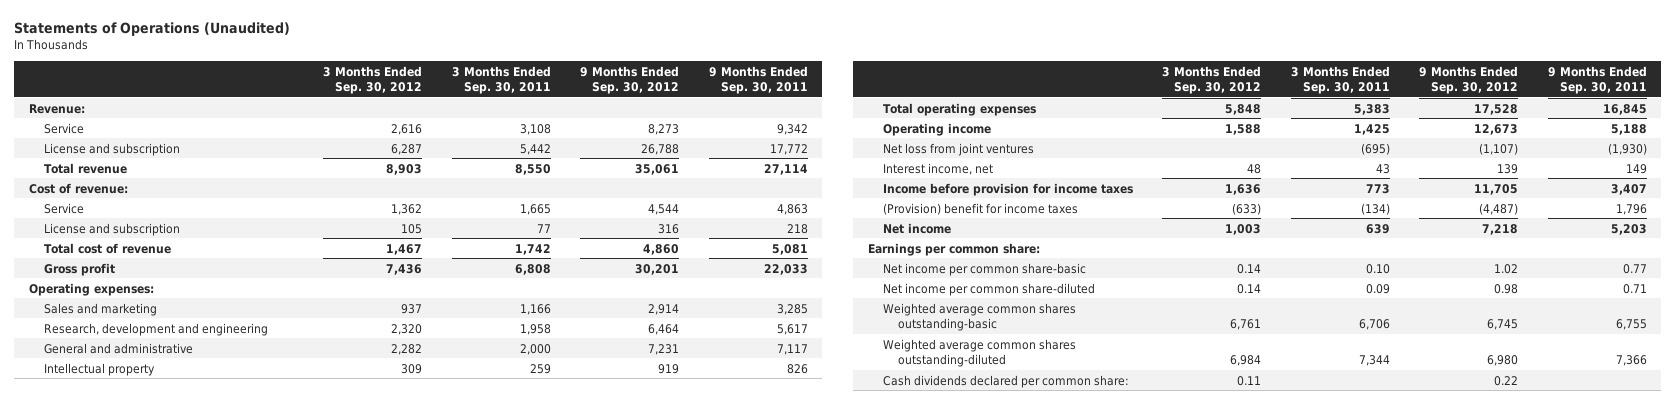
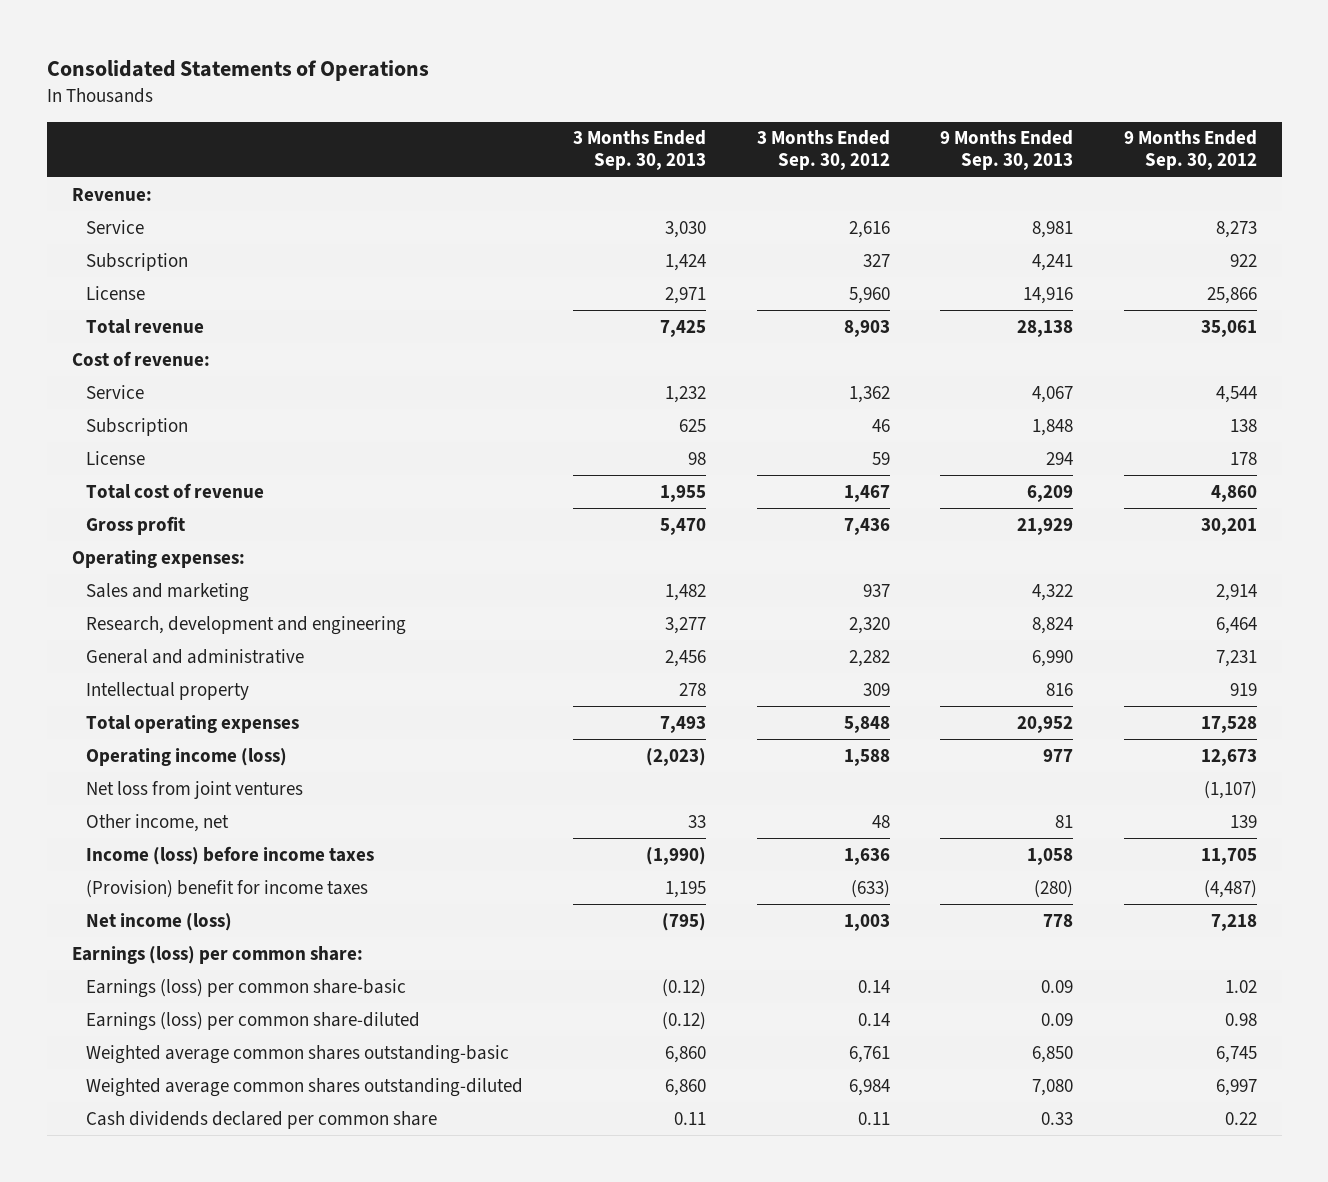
- Statements of Operations (Unaudited)
+ Consolidated Statements of Operations
- | 3 Months Ended Sep. 30, 2012 | 3 Months Ended Sep. 30, 2011 | 9 Months Ended Sep. 30, 2012 | 9 Months Ended Sep. 30, 2011
+ | 3 Months Ended Sep. 30, 2013 | 3 Months Ended Sep. 30, 2012 | 9 Months Ended Sep. 30, 2013 | 9 Months Ended Sep. 30, 2012
- License and subscription | 6,287 | 5,442 | 26,788 | 17,772
+ Subscription | 1,424 | 327 | 4,241 | 922
+ License | 2,971 | 5,960 | 14,916 | 25,866
- License and subscription | 105 | 77 | 316 | 218
+ Subscription | 625 | 46 | 1,848 | 138
+ License | 98 | 59 | 294 | 178
- Operating income | 1,588 | 1,425 | 12,673 | 5,188
+ Operating income (loss) | (2,023) | 1,588 | 977 | 12,673
- Interest income, net | 48 | 43 | 139 | 149
- Income before provision for income taxes | 1,636 | 773 | 11,705 | 3,407
+ Other income, net | 33 | 48 | 81 | 139
+ Income (loss) before income taxes | (1,990) | 1,636 | 1,058 | 11,705
- Net income | 1,003 | 639 | 7,218 | 5,203
- Earnings per common share:
- Net income per common share-basic | 0.14 | 0.10 | 1.02 | 0.77
- Net income per common share-diluted | 0.14 | 0.09 | 0.98 | 0.71
+ Net income (loss) | (795) | 1,003 | 778 | 7,218
+ Earnings (loss) per common share:
+ Earnings (loss) per common share-basic | (0.12) | 0.14 | 0.09 | 1.02
+ Earnings (loss) per common share-diluted | (0.12) | 0.14 | 0.09 | 0.98
- Weighted average common shares outstanding-diluted | 6,984 | 7,344 | 6,980 | 7,366
- Cash dividends declared per common share: | 0.11 | | 0.22 |
+ Weighted average common shares outstanding-diluted | 6,860 | 6,984 | 7,080 | 6,997
+ Cash dividends declared per common share | 0.11 | 0.11 | 0.33 | 0.22

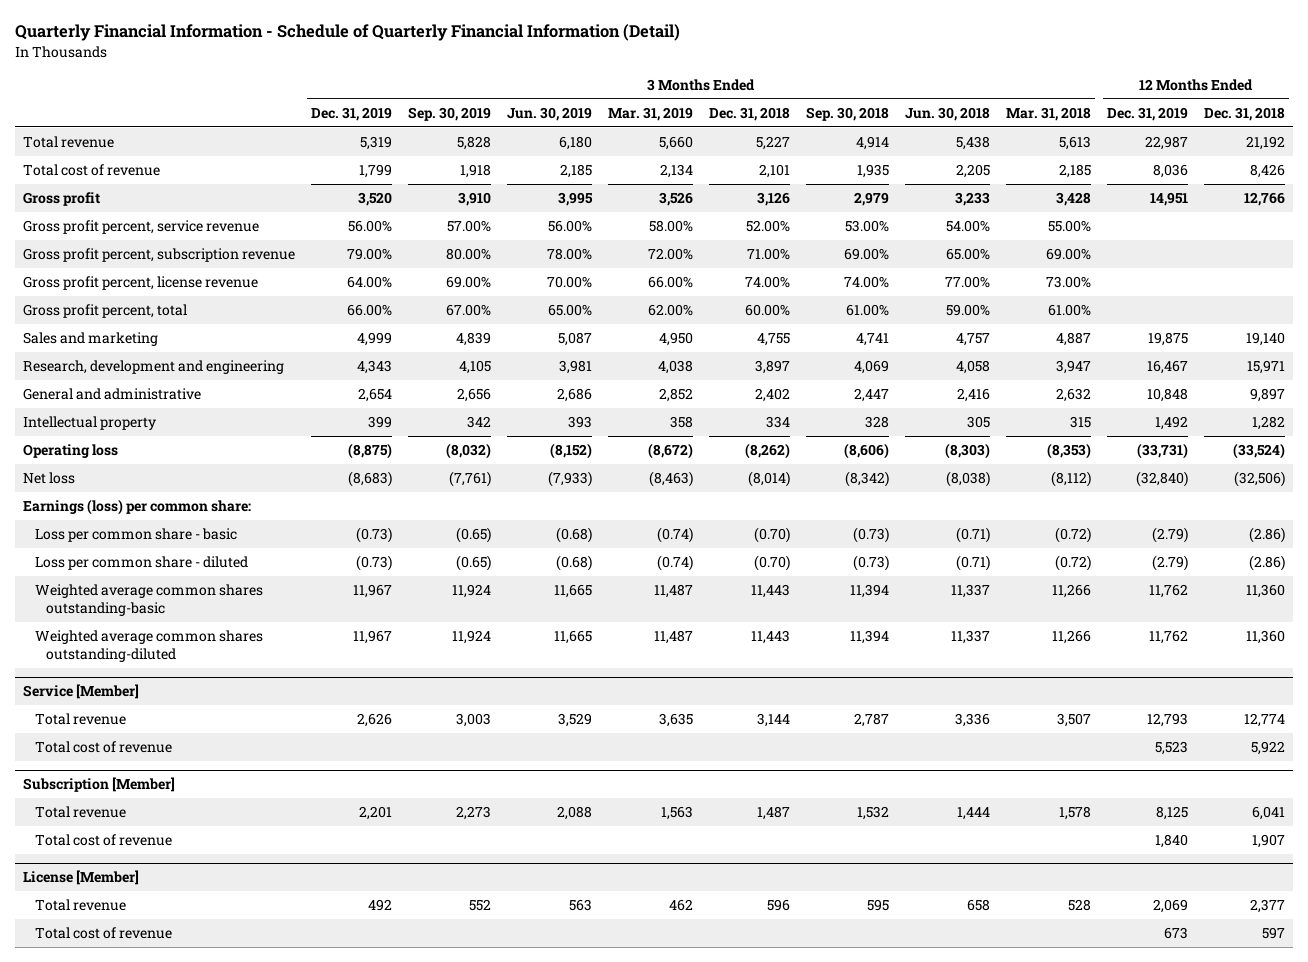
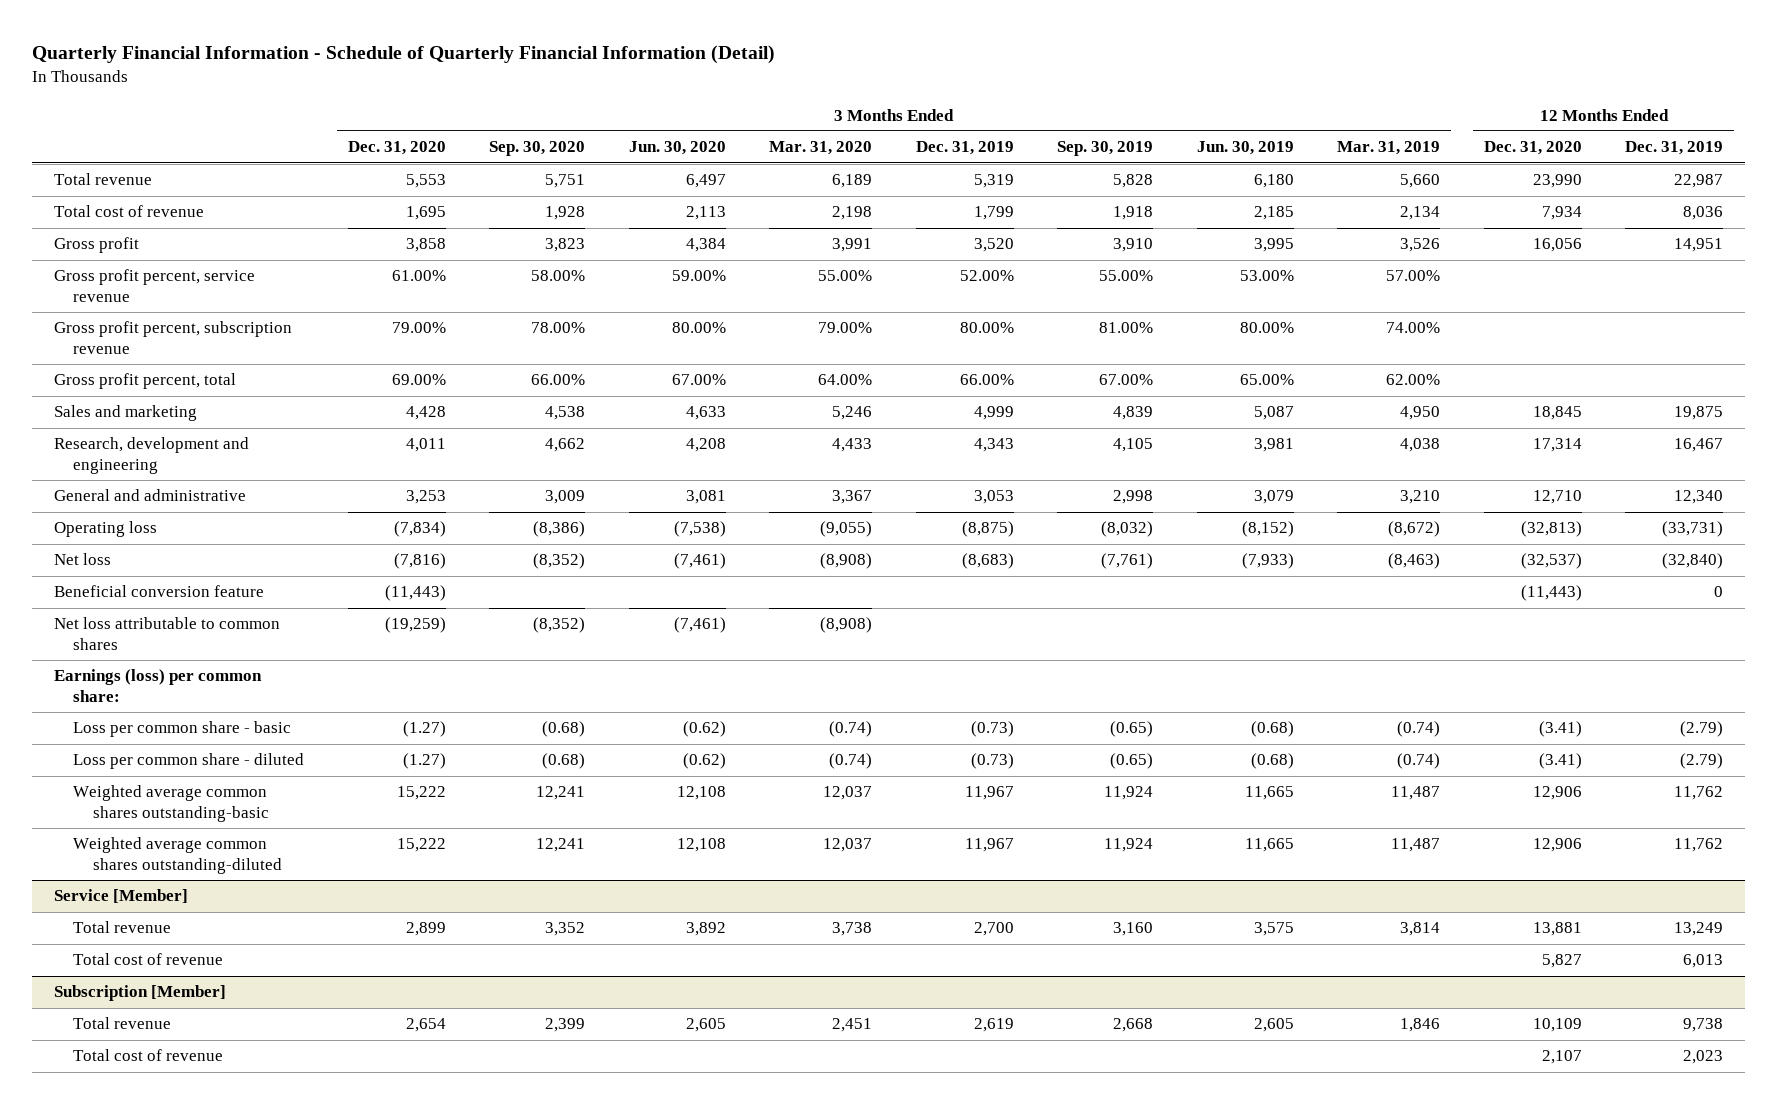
- | 3 Months Ended Dec. 31, 2019 | 3 Months Ended Sep. 30, 2019 | 3 Months Ended Jun. 30, 2019 | 3 Months Ended Mar. 31, 2019 | 3 Months Ended Dec. 31, 2018 | 3 Months Ended Sep. 30, 2018 | 3 Months Ended Jun. 30, 2018 | 3 Months Ended Mar. 31, 2018 | 12 Months Ended Dec. 31, 2019 | 12 Months Ended Dec. 31, 2018
+ | 3 Months Ended Dec. 31, 2020 | 3 Months Ended Sep. 30, 2020 | 3 Months Ended Jun. 30, 2020 | 3 Months Ended Mar. 31, 2020 | 3 Months Ended Dec. 31, 2019 | 3 Months Ended Sep. 30, 2019 | 3 Months Ended Jun. 30, 2019 | 3 Months Ended Mar. 31, 2019 | 12 Months Ended Dec. 31, 2020 | 12 Months Ended Dec. 31, 2019
- Gross profit percent, service revenue | 56.00% | 57.00% | 56.00% | 58.00% | 52.00% | 53.00% | 54.00% | 55.00% | |
- Gross profit percent, subscription revenue | 79.00% | 80.00% | 78.00% | 72.00% | 71.00% | 69.00% | 65.00% | 69.00% | |
- Gross profit percent, license revenue | 64.00% | 69.00% | 70.00% | 66.00% | 74.00% | 74.00% | 77.00% | 73.00% | |
+ Gross profit percent, service revenue | 61.00% | 58.00% | 59.00% | 55.00% | 52.00% | 55.00% | 53.00% | 57.00% | |
+ Gross profit percent, subscription revenue | 79.00% | 78.00% | 80.00% | 79.00% | 80.00% | 81.00% | 80.00% | 74.00% | |
- General and administrative | 2,654 | 2,656 | 2,686 | 2,852 | 2,402 | 2,447 | 2,416 | 2,632 | 10,848 | 9,897
- Intellectual property | 399 | 342 | 393 | 358 | 334 | 328 | 305 | 315 | 1,492 | 1,282
+ General and administrative | 3,253 | 3,009 | 3,081 | 3,367 | 3,053 | 2,998 | 3,079 | 3,210 | 12,710 | 12,340
+ Beneficial conversion feature | (11,443) | | | | | | | | (11,443) | 0
+ Net loss attributable to common shares | (19,259) | (8,352) | (7,461) | (8,908) | | | | | |
@ Service [Member]
- Total revenue | 2,626 | 3,003 | 3,529 | 3,635 | 3,144 | 2,787 | 3,336 | 3,507 | 12,793 | 12,774
- Total cost of revenue | | | | | | | | | 5,523 | 5,922
+ Total revenue | 2,899 | 3,352 | 3,892 | 3,738 | 2,700 | 3,160 | 3,575 | 3,814 | 13,881 | 13,249
+ Total cost of revenue | | | | | | | | | 5,827 | 6,013
@ Subscription [Member]
- Total revenue | 2,201 | 2,273 | 2,088 | 1,563 | 1,487 | 1,532 | 1,444 | 1,578 | 8,125 | 6,041
- Total cost of revenue | | | | | | | | | 1,840 | 1,907
- License [Member]
- Total revenue | 492 | 552 | 563 | 462 | 596 | 595 | 658 | 528 | 2,069 | 2,377
- Total cost of revenue | | | | | | | | | 673 | 597
@ Subscription [Member]
+ Total revenue | 2,654 | 2,399 | 2,605 | 2,451 | 2,619 | 2,668 | 2,605 | 1,846 | 10,109 | 9,738
+ Total cost of revenue | | | | | | | | | 2,107 | 2,023

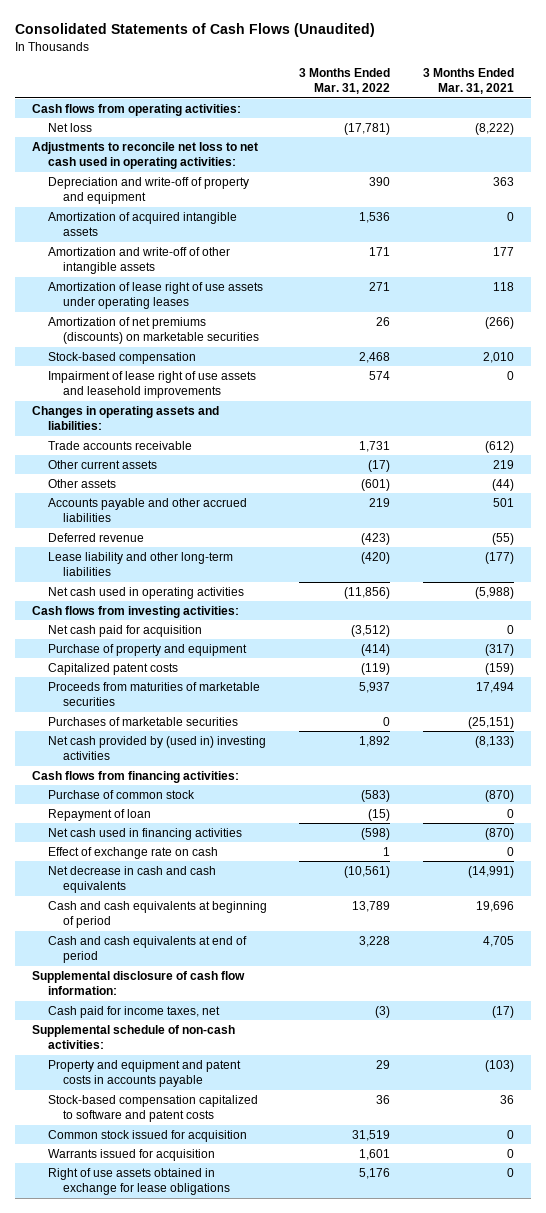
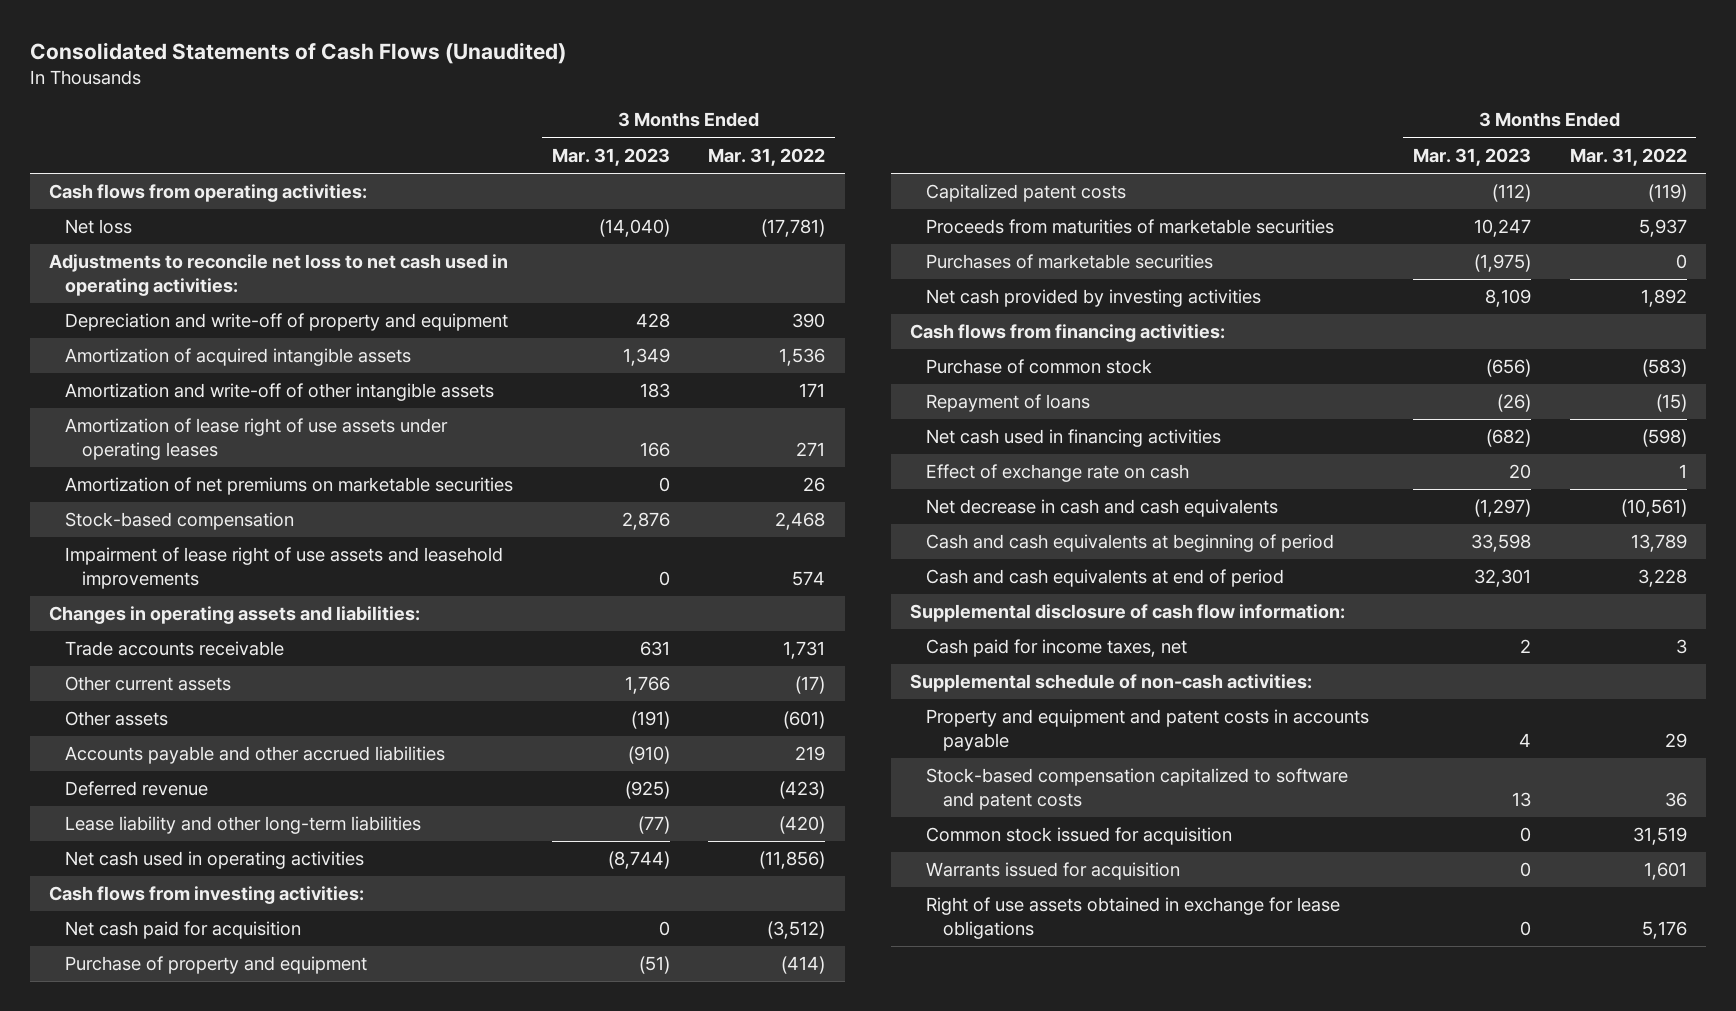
- | 3 Months Ended Mar. 31, 2022 | 3 Months Ended Mar. 31, 2021
+ | 3 Months Ended Mar. 31, 2023 | 3 Months Ended Mar. 31, 2022
- Amortization of net premiums (discounts) on marketable securities | 26 | (266)
+ Amortization of net premiums on marketable securities | 0 | 26
- Net cash provided by (used in) investing activities | 1,892 | (8,133)
+ Net cash provided by investing activities | 8,109 | 1,892
- Repayment of loan | (15) | 0
+ Repayment of loans | (26) | (15)
- Cash paid for income taxes, net | (3) | (17)
+ Cash paid for income taxes, net | 2 | 3

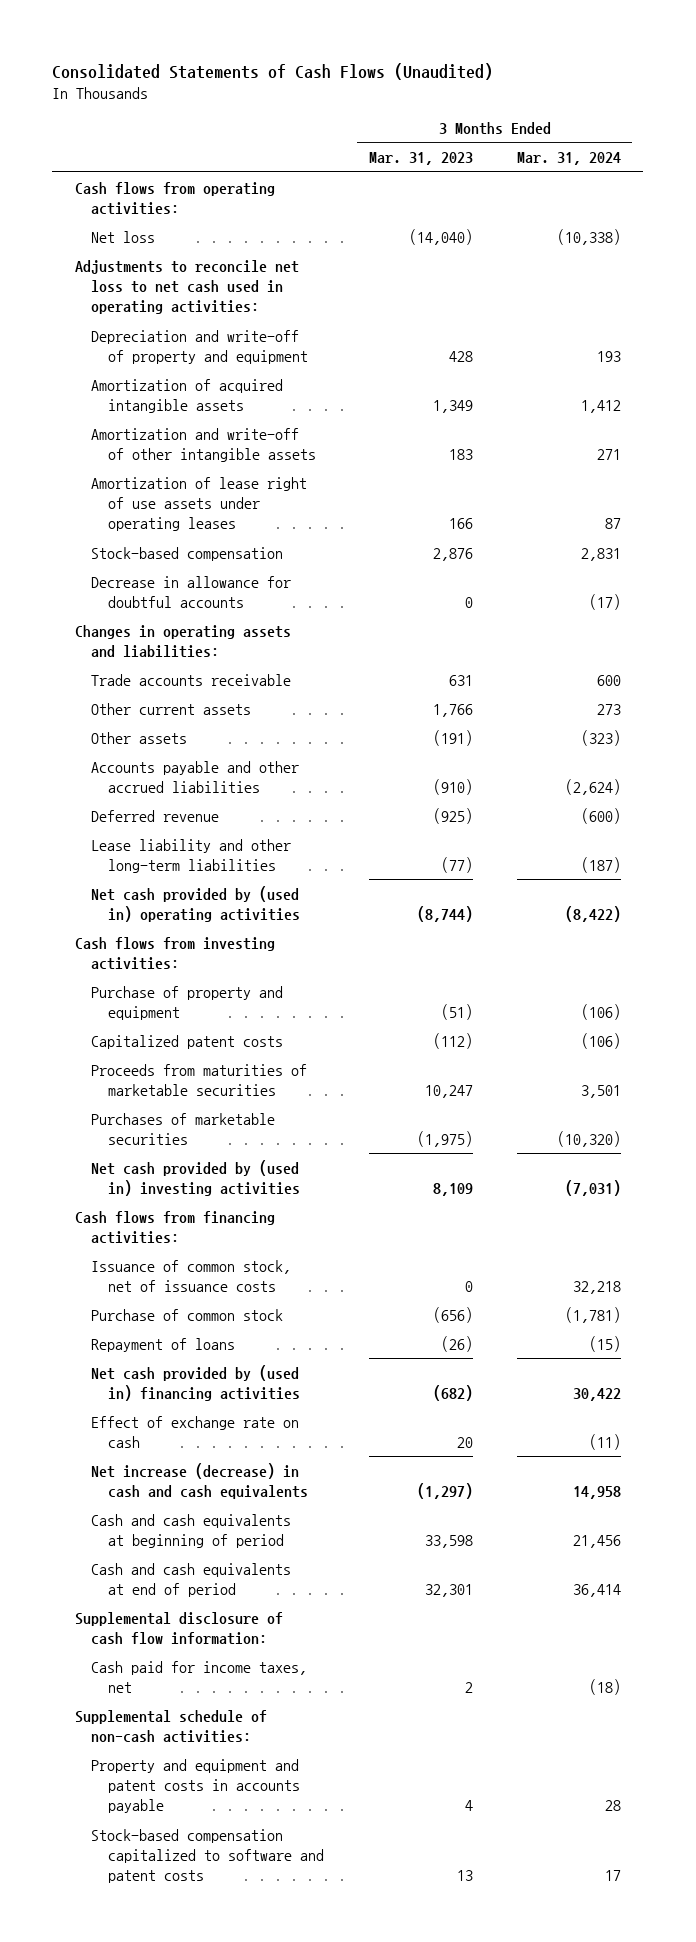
- | 3 Months Ended Mar. 31, 2023 | 3 Months Ended Mar. 31, 2022
+ | 3 Months Ended Mar. 31, 2023 | 3 Months Ended Mar. 31, 2024
- Amortization of net premiums on marketable securities | 0 | 26
- Impairment of lease right of use assets and leasehold improvements | 0 | 574
+ Decrease in allowance for doubtful accounts | 0 | (17)
- Net cash used in operating activities | (8,744) | (11,856)
+ Net cash provided by (used in) operating activities | (8,744) | (8,422)
- Net cash paid for acquisition | 0 | (3,512)
- Net cash provided by investing activities | 8,109 | 1,892
+ Net cash provided by (used in) investing activities | 8,109 | (7,031)
+ Issuance of common stock, net of issuance costs | 0 | 32,218
- Net cash used in financing activities | (682) | (598)
+ Net cash provided by (used in) financing activities | (682) | 30,422
- Net decrease in cash and cash equivalents | (1,297) | (10,561)
+ Net increase (decrease) in cash and cash equivalents | (1,297) | 14,958
- Common stock issued for acquisition | 0 | 31,519
- Warrants issued for acquisition | 0 | 1,601
- Right of use assets obtained in exchange for lease obligations | 0 | 5,176

